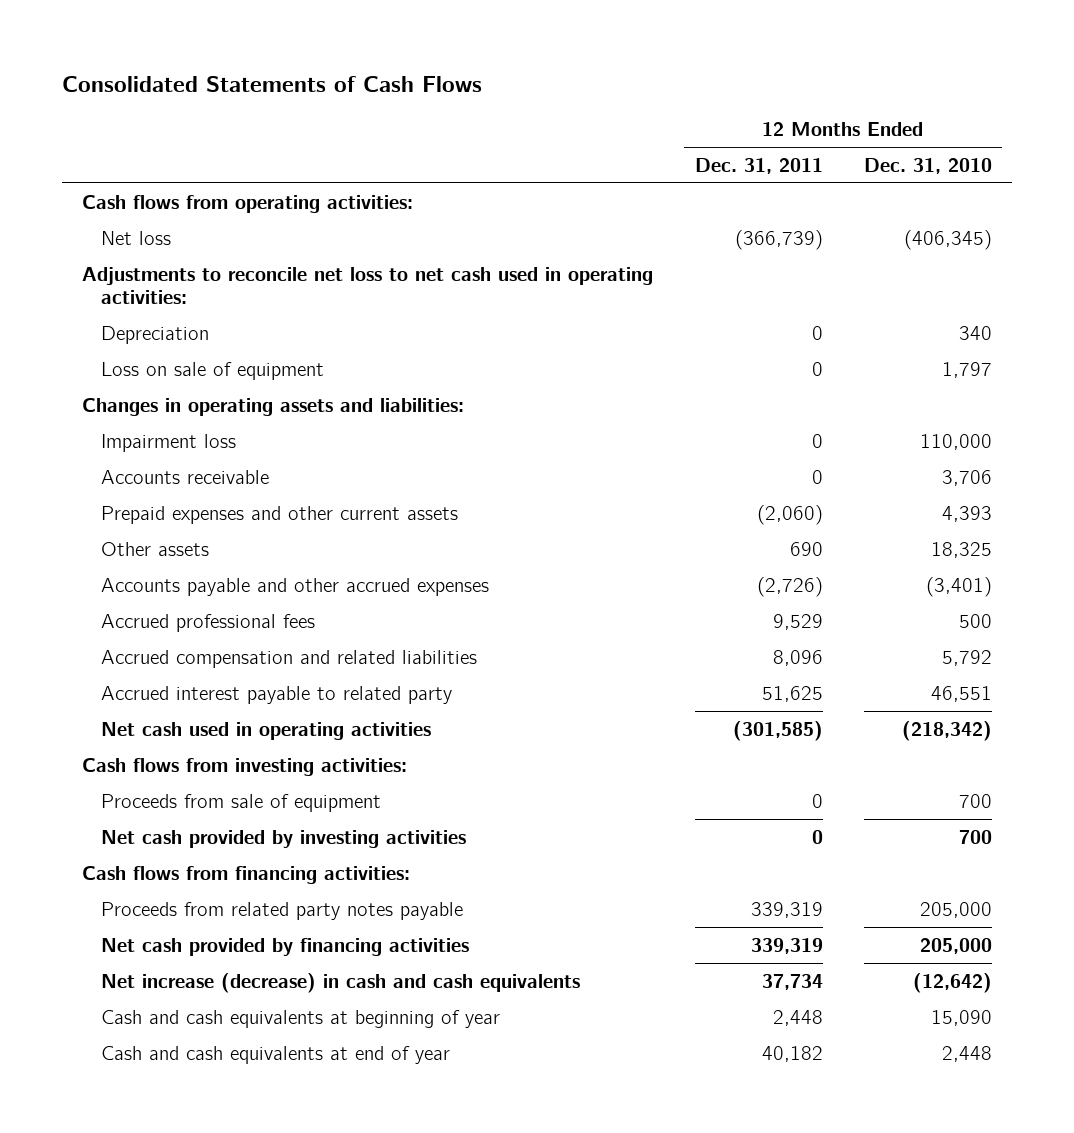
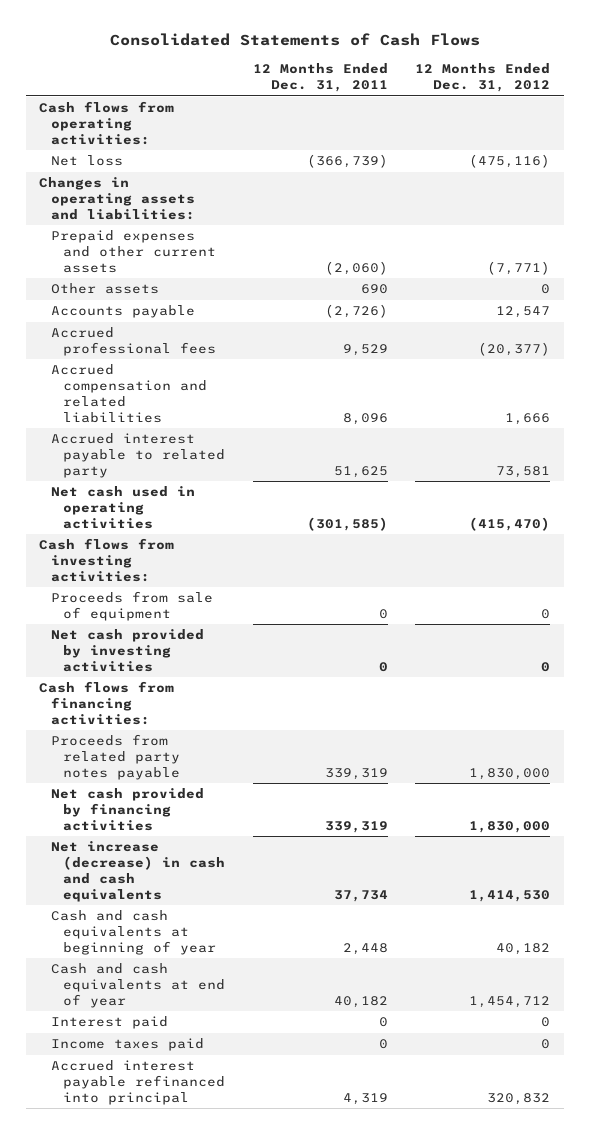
- | 12 Months Ended Dec. 31, 2011 | 12 Months Ended Dec. 31, 2010
+ | 12 Months Ended Dec. 31, 2011 | 12 Months Ended Dec. 31, 2012
- Adjustments to reconcile net loss to net cash used in operating activities:
- Depreciation | 0 | 340
- Loss on sale of equipment | 0 | 1,797
- Impairment loss | 0 | 110,000
- Accounts receivable | 0 | 3,706
- Accounts payable and other accrued expenses | (2,726) | (3,401)
+ Accounts payable | (2,726) | 12,547
+ Interest paid | 0 | 0
+ Income taxes paid | 0 | 0
+ Accrued interest payable refinanced into principal | 4,319 | 320,832

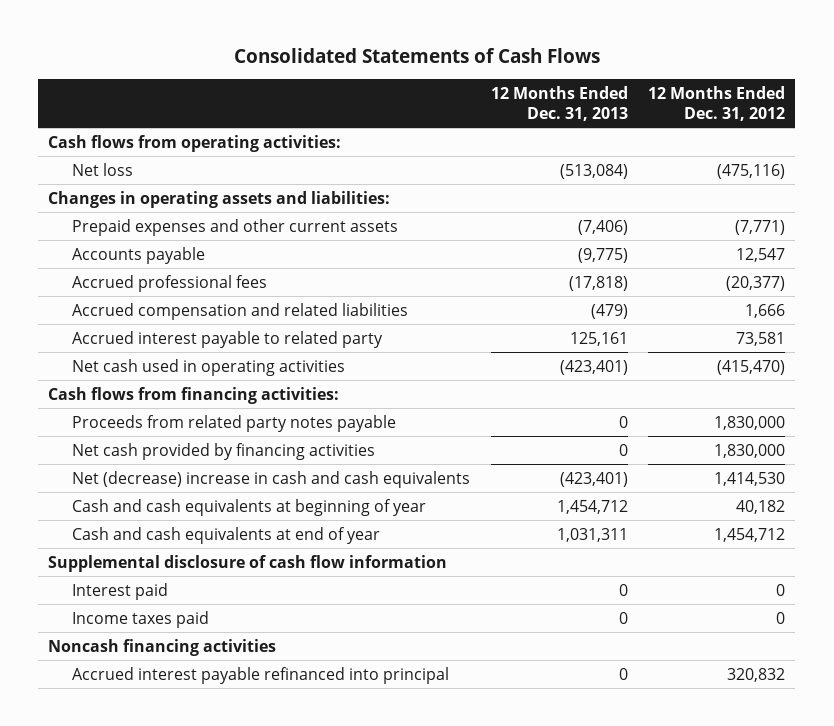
- | 12 Months Ended Dec. 31, 2011 | 12 Months Ended Dec. 31, 2012
+ | 12 Months Ended Dec. 31, 2013 | 12 Months Ended Dec. 31, 2012
- Other assets | 690 | 0
- Cash flows from investing activities:
- Proceeds from sale of equipment | 0 | 0
- Net cash provided by investing activities | 0 | 0
- Net increase (decrease) in cash and cash equivalents | 37,734 | 1,414,530
+ Net (decrease) increase in cash and cash equivalents | (423,401) | 1,414,530
+ Supplemental disclosure of cash flow information
+ Noncash financing activities

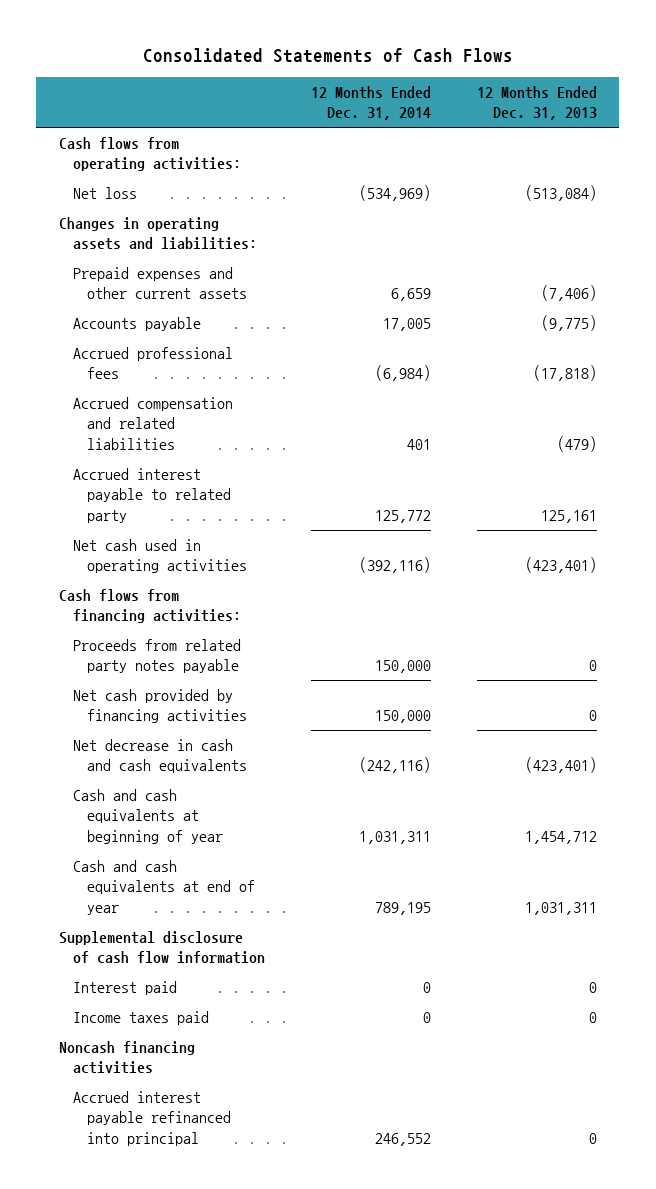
- | 12 Months Ended Dec. 31, 2013 | 12 Months Ended Dec. 31, 2012
+ | 12 Months Ended Dec. 31, 2014 | 12 Months Ended Dec. 31, 2013
- Net (decrease) increase in cash and cash equivalents | (423,401) | 1,414,530
+ Net decrease in cash and cash equivalents | (242,116) | (423,401)

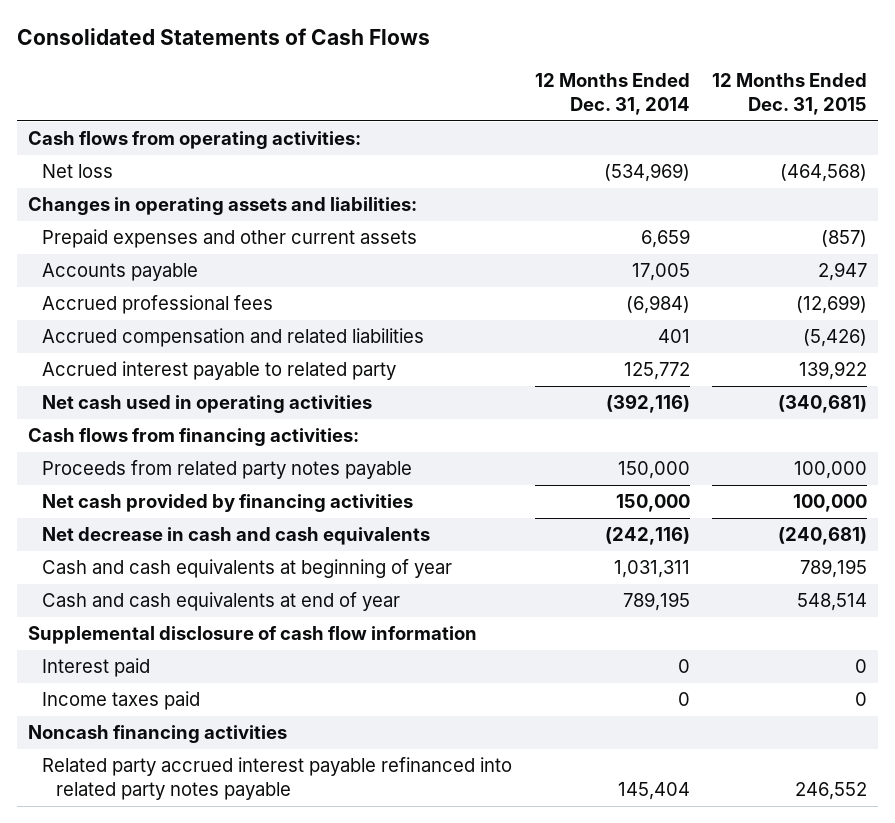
- | 12 Months Ended Dec. 31, 2014 | 12 Months Ended Dec. 31, 2013
+ | 12 Months Ended Dec. 31, 2014 | 12 Months Ended Dec. 31, 2015
- Accrued interest payable refinanced into principal | 246,552 | 0
+ Related party accrued interest payable refinanced into related party notes payable | 145,404 | 246,552

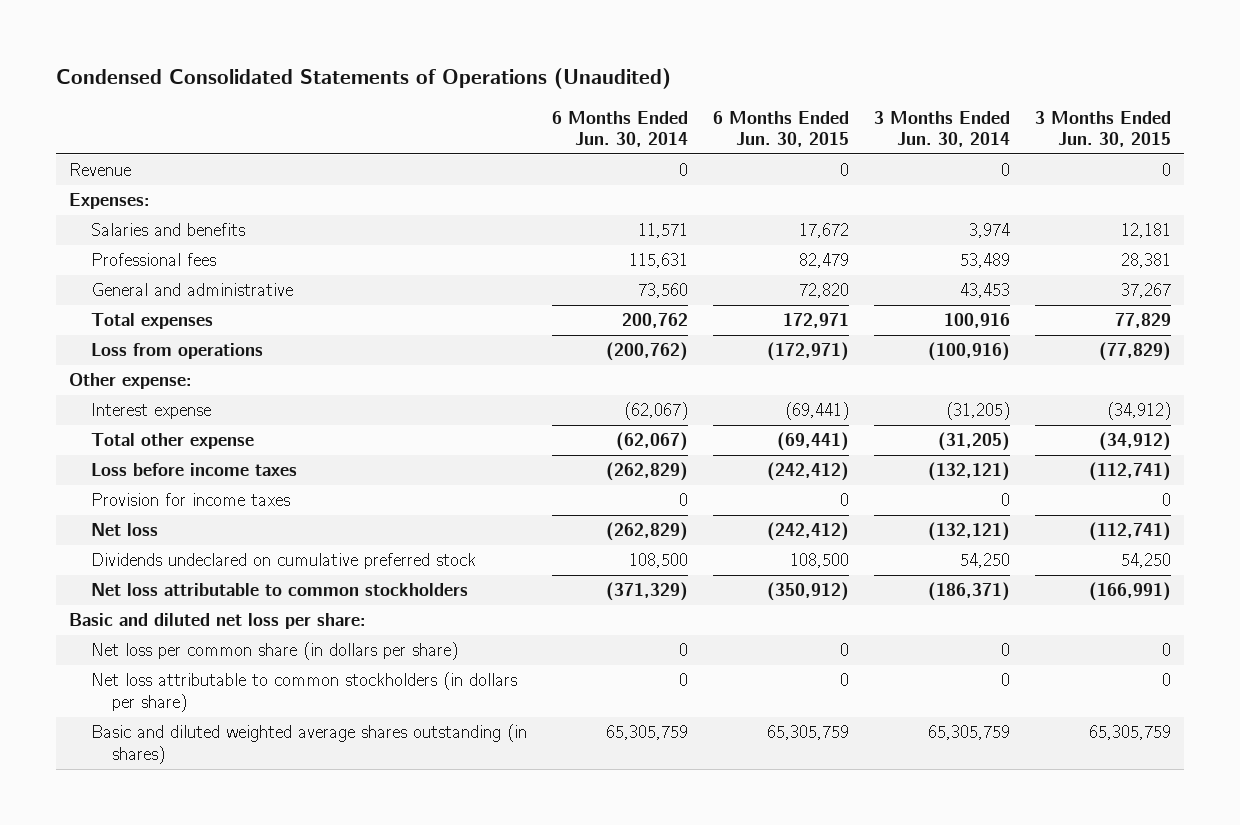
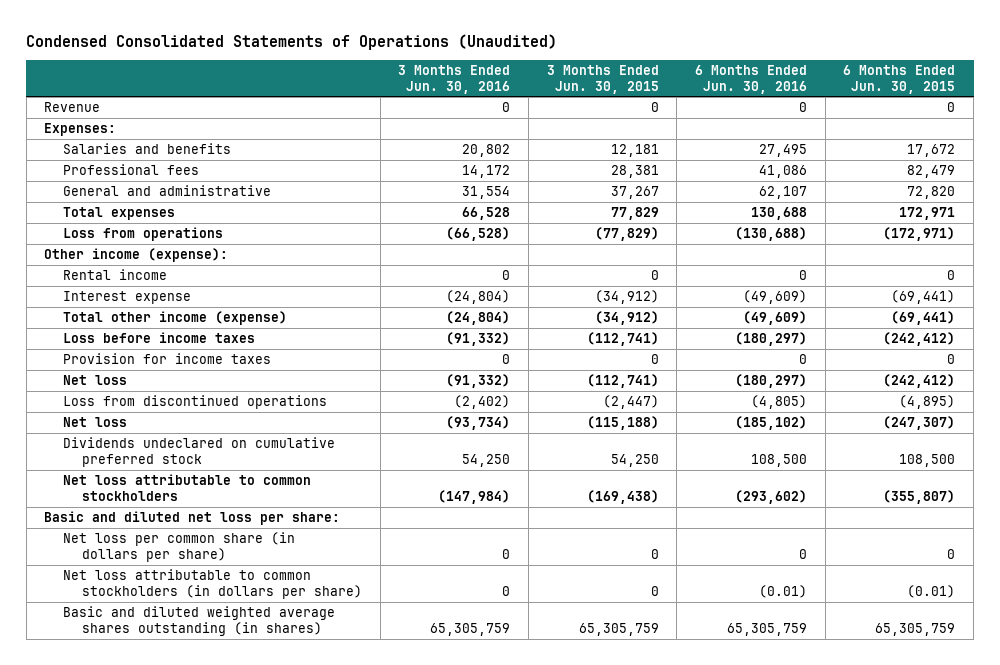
- | 6 Months Ended Jun. 30, 2014 | 6 Months Ended Jun. 30, 2015 | 3 Months Ended Jun. 30, 2014 | 3 Months Ended Jun. 30, 2015
+ | 3 Months Ended Jun. 30, 2016 | 3 Months Ended Jun. 30, 2015 | 6 Months Ended Jun. 30, 2016 | 6 Months Ended Jun. 30, 2015
- Other expense:
+ Other income (expense):
+ Rental income | 0 | 0 | 0 | 0
- Total other expense | (62,067) | (69,441) | (31,205) | (34,912)
+ Total other income (expense) | (24,804) | (34,912) | (49,609) | (69,441)
+ Loss from discontinued operations | (2,402) | (2,447) | (4,805) | (4,895)
+ Net loss | (93,734) | (115,188) | (185,102) | (247,307)
- Net loss attributable to common stockholders | (371,329) | (350,912) | (186,371) | (166,991)
+ Net loss attributable to common stockholders | (147,984) | (169,438) | (293,602) | (355,807)
- Net loss attributable to common stockholders (in dollars per share) | 0 | 0 | 0 | 0
+ Net loss attributable to common stockholders (in dollars per share) | 0 | 0 | (0.01) | (0.01)

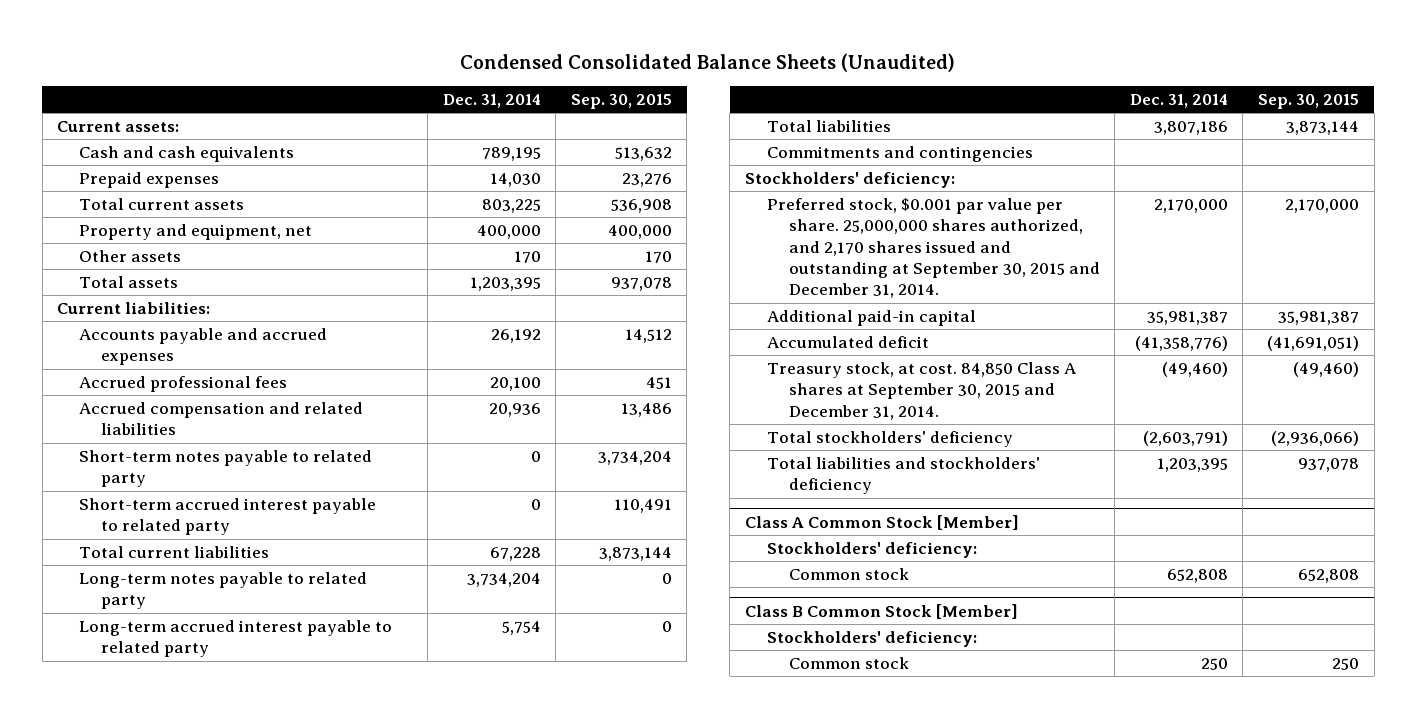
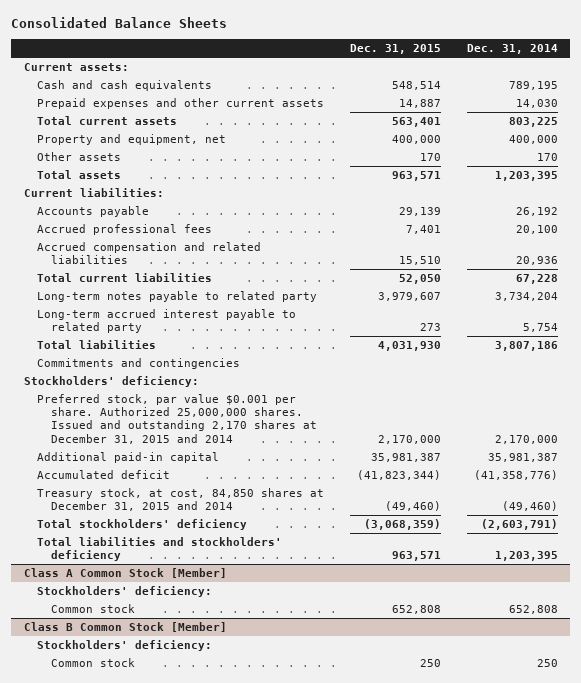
- Condensed Consolidated Balance Sheets (Unaudited)
+ Consolidated Balance Sheets
- | Dec. 31, 2014 | Sep. 30, 2015
+ | Dec. 31, 2015 | Dec. 31, 2014
- Prepaid expenses | 14,030 | 23,276
+ Prepaid expenses and other current assets | 14,887 | 14,030
- Accounts payable and accrued expenses | 26,192 | 14,512
+ Accounts payable | 29,139 | 26,192
- Short-term notes payable to related party | 0 | 3,734,204
- Short-term accrued interest payable to related party | 0 | 110,491
- Preferred stock, $0.001 par value per share. 25,000,000 shares authorized, and 2,170 shares issued and outstanding at September 30, 2015 and December 31, 2014. | 2,170,000 | 2,170,000
+ Preferred stock, par value $0.001 per share. Authorized 25,000,000 shares. Issued and outstanding 2,170 shares at December 31, 2015 and 2014 | 2,170,000 | 2,170,000
- Treasury stock, at cost. 84,850 Class A shares at September 30, 2015 and December 31, 2014. | (49,460) | (49,460)
+ Treasury stock, at cost, 84,850 shares at December 31, 2015 and 2014 | (49,460) | (49,460)

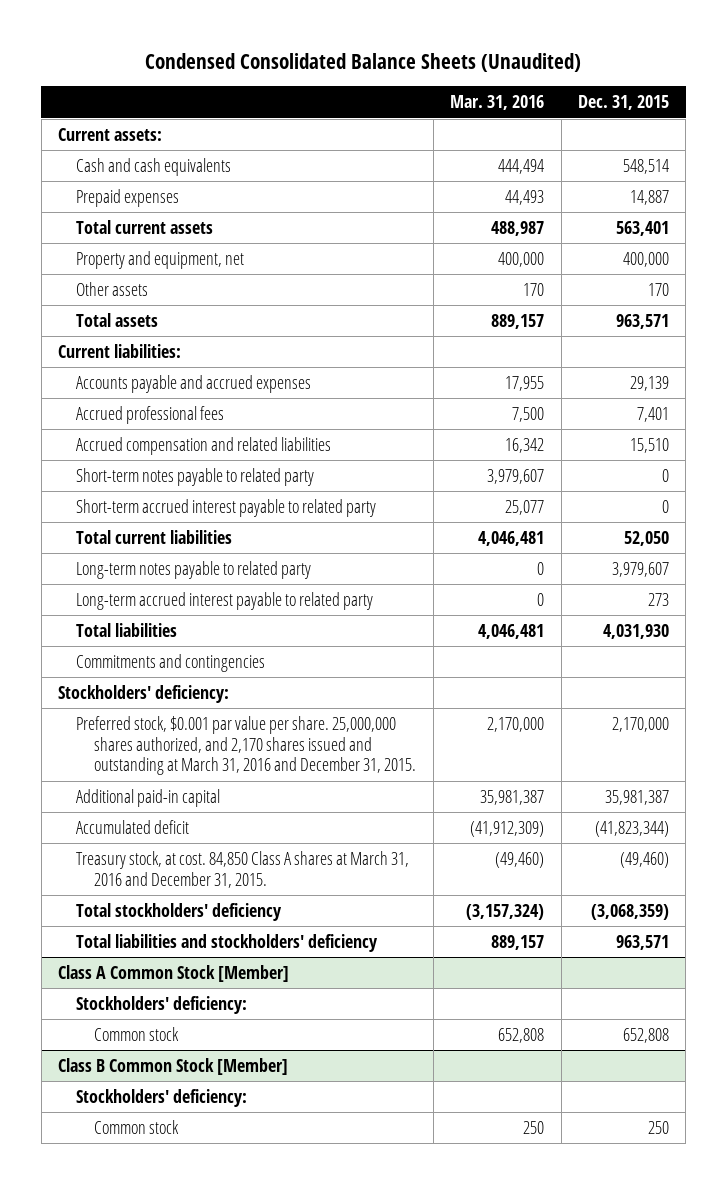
- Consolidated Balance Sheets
+ Condensed Consolidated Balance Sheets (Unaudited)
- | Dec. 31, 2015 | Dec. 31, 2014
+ | Mar. 31, 2016 | Dec. 31, 2015
- Prepaid expenses and other current assets | 14,887 | 14,030
+ Prepaid expenses | 44,493 | 14,887
- Accounts payable | 29,139 | 26,192
+ Accounts payable and accrued expenses | 17,955 | 29,139
+ Short-term notes payable to related party | 3,979,607 | 0
+ Short-term accrued interest payable to related party | 25,077 | 0
- Preferred stock, par value $0.001 per share. Authorized 25,000,000 shares. Issued and outstanding 2,170 shares at December 31, 2015 and 2014 | 2,170,000 | 2,170,000
+ Preferred stock, $0.001 par value per share. 25,000,000 shares authorized, and 2,170 shares issued and outstanding at March 31, 2016 and December 31, 2015. | 2,170,000 | 2,170,000
- Treasury stock, at cost, 84,850 shares at December 31, 2015 and 2014 | (49,460) | (49,460)
+ Treasury stock, at cost. 84,850 Class A shares at March 31, 2016 and December 31, 2015. | (49,460) | (49,460)

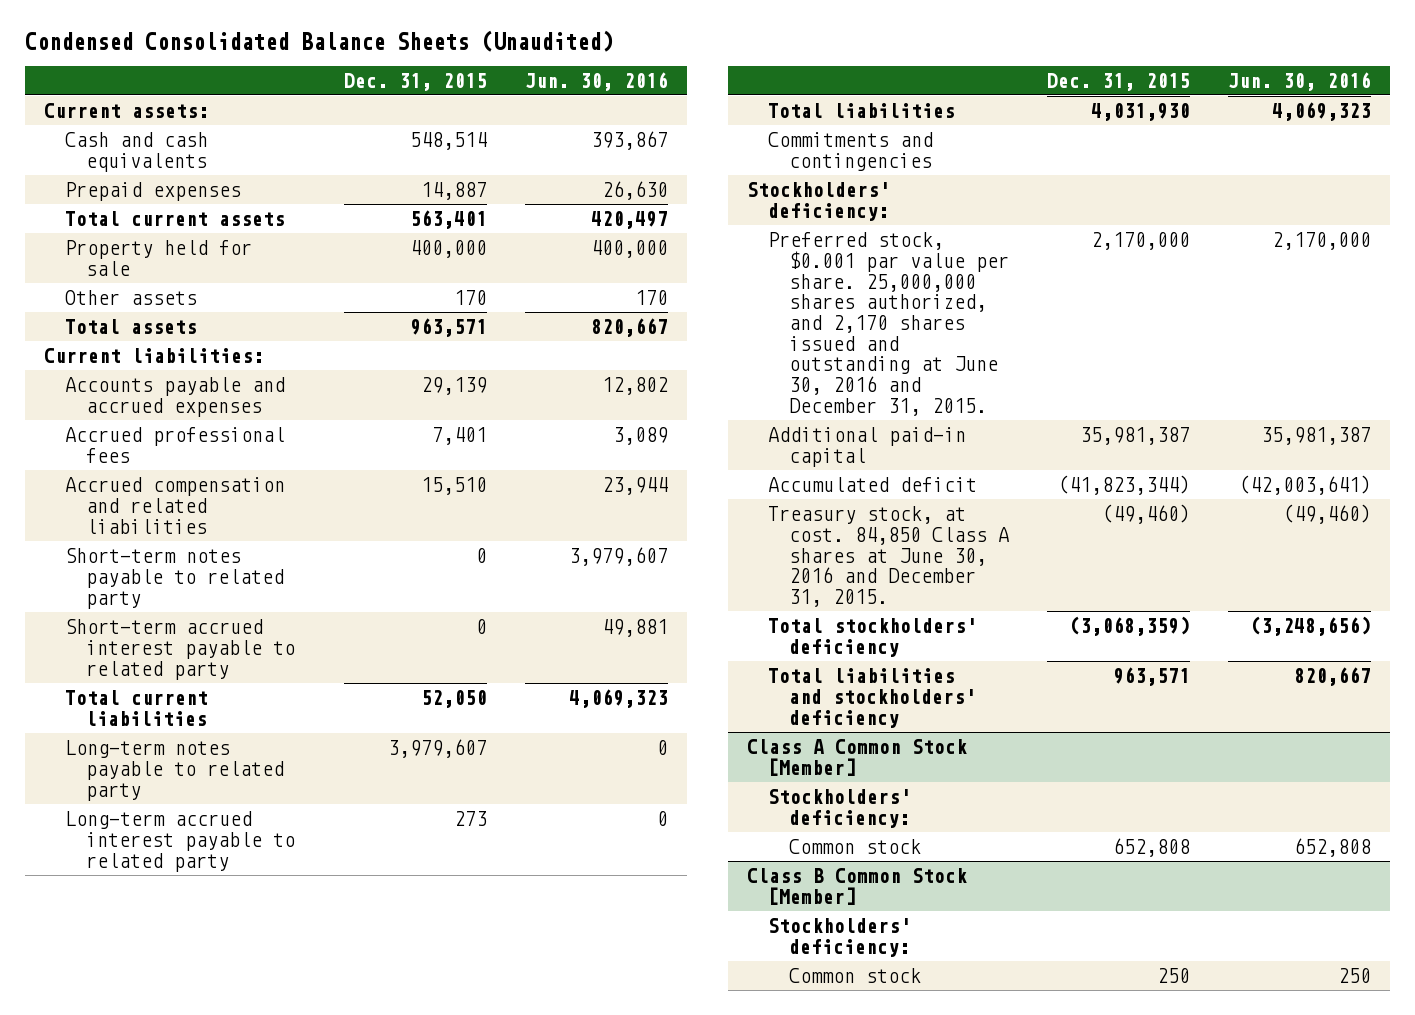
- | Mar. 31, 2016 | Dec. 31, 2015
+ | Dec. 31, 2015 | Jun. 30, 2016
- Property and equipment, net | 400,000 | 400,000
+ Property held for sale | 400,000 | 400,000
- Preferred stock, $0.001 par value per share. 25,000,000 shares authorized, and 2,170 shares issued and outstanding at March 31, 2016 and December 31, 2015. | 2,170,000 | 2,170,000
+ Preferred stock, $0.001 par value per share. 25,000,000 shares authorized, and 2,170 shares issued and outstanding at June 30, 2016 and December 31, 2015. | 2,170,000 | 2,170,000
- Treasury stock, at cost. 84,850 Class A shares at March 31, 2016 and December 31, 2015. | (49,460) | (49,460)
+ Treasury stock, at cost. 84,850 Class A shares at June 30, 2016 and December 31, 2015. | (49,460) | (49,460)

